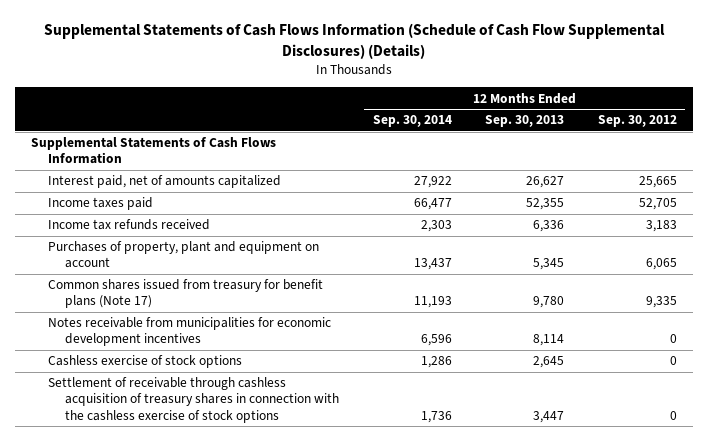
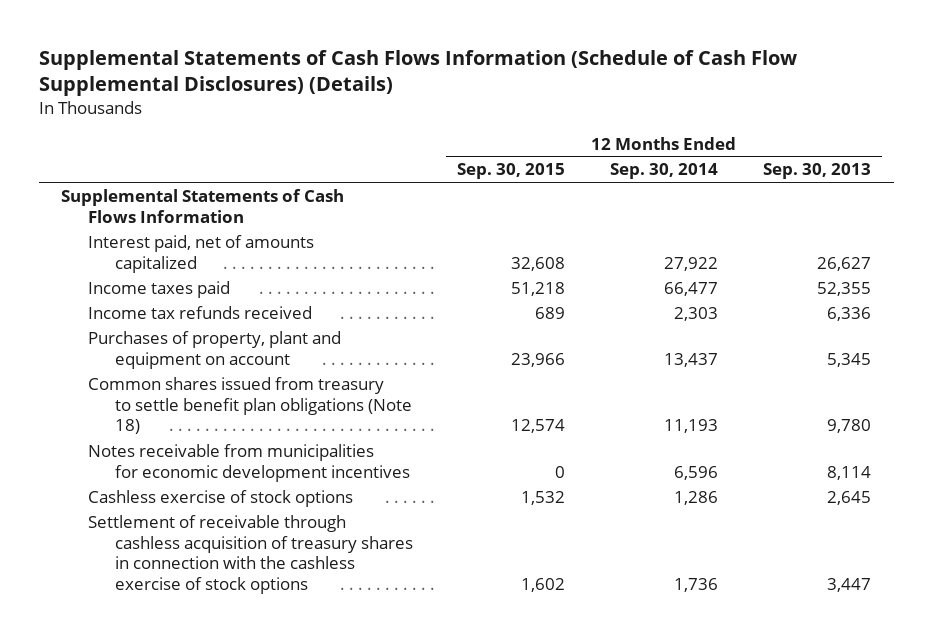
- | 12 Months Ended Sep. 30, 2014 | 12 Months Ended Sep. 30, 2013 | 12 Months Ended Sep. 30, 2012
+ | 12 Months Ended Sep. 30, 2015 | 12 Months Ended Sep. 30, 2014 | 12 Months Ended Sep. 30, 2013
- Common shares issued from treasury for benefit plans (Note 17) | 11,193 | 9,780 | 9,335
+ Common shares issued from treasury to settle benefit plan obligations (Note 18) | 12,574 | 11,193 | 9,780

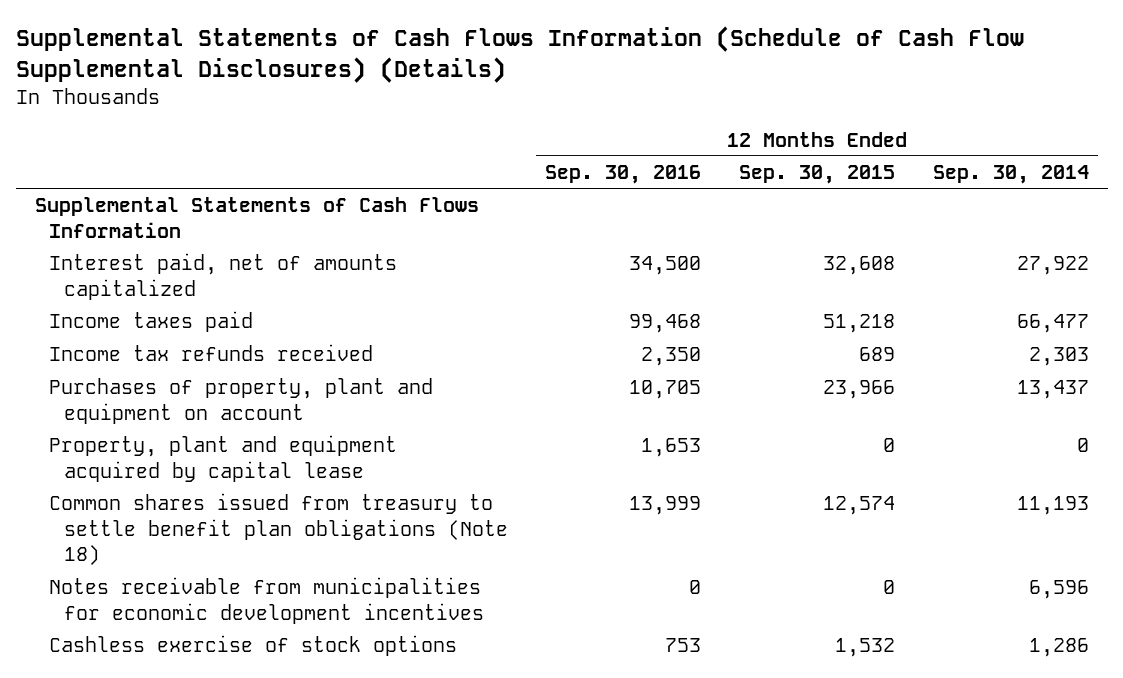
- | 12 Months Ended Sep. 30, 2015 | 12 Months Ended Sep. 30, 2014 | 12 Months Ended Sep. 30, 2013
+ | 12 Months Ended Sep. 30, 2016 | 12 Months Ended Sep. 30, 2015 | 12 Months Ended Sep. 30, 2014
+ Property, plant and equipment acquired by capital lease | 1,653 | 0 | 0
- Settlement of receivable through cashless acquisition of treasury shares in connection with the cashless exercise of stock options | 1,602 | 1,736 | 3,447

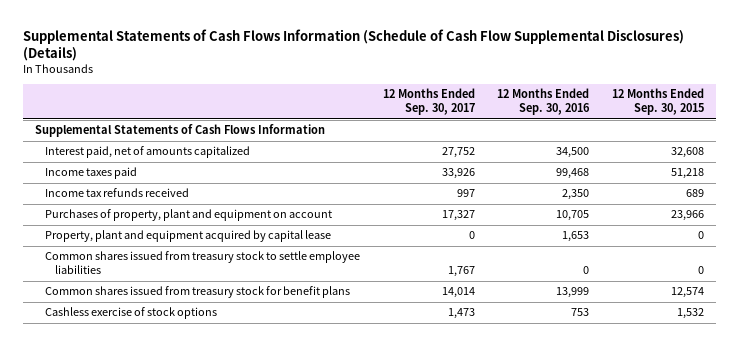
- | 12 Months Ended Sep. 30, 2016 | 12 Months Ended Sep. 30, 2015 | 12 Months Ended Sep. 30, 2014
+ | 12 Months Ended Sep. 30, 2017 | 12 Months Ended Sep. 30, 2016 | 12 Months Ended Sep. 30, 2015
- Common shares issued from treasury to settle benefit plan obligations (Note 18) | 13,999 | 12,574 | 11,193
- Notes receivable from municipalities for economic development incentives | 0 | 0 | 6,596
+ Common shares issued from treasury stock to settle employee liabilities | 1,767 | 0 | 0
+ Common shares issued from treasury stock for benefit plans | 14,014 | 13,999 | 12,574

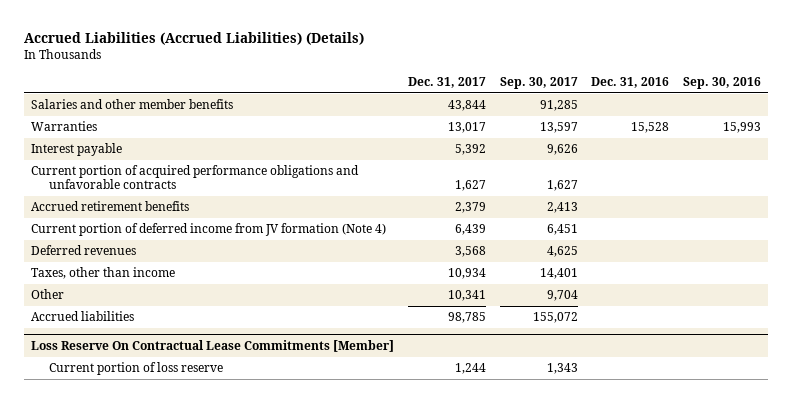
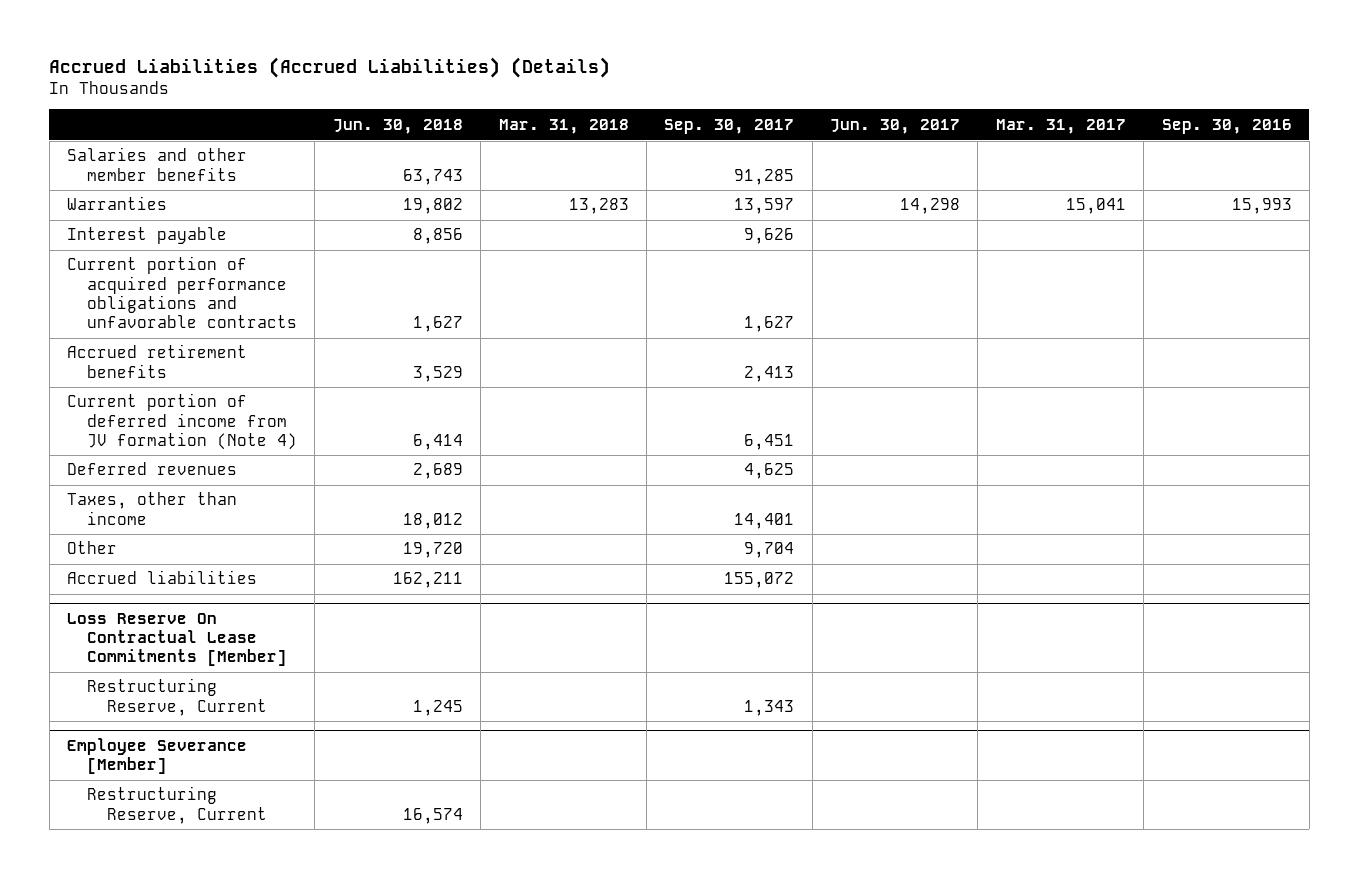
- | Dec. 31, 2017 | Sep. 30, 2017 | Dec. 31, 2016 | Sep. 30, 2016
+ | Jun. 30, 2018 | Mar. 31, 2018 | Sep. 30, 2017 | Jun. 30, 2017 | Mar. 31, 2017 | Sep. 30, 2016
@ Loss Reserve On Contractual Lease Commitments [Member]
- Current portion of loss reserve | 1,244 | 1,343 | |
+ Restructuring Reserve, Current | 1,245 | | 1,343 | | |
+ Employee Severance [Member]
+ Restructuring Reserve, Current | 16,574 | | | | |

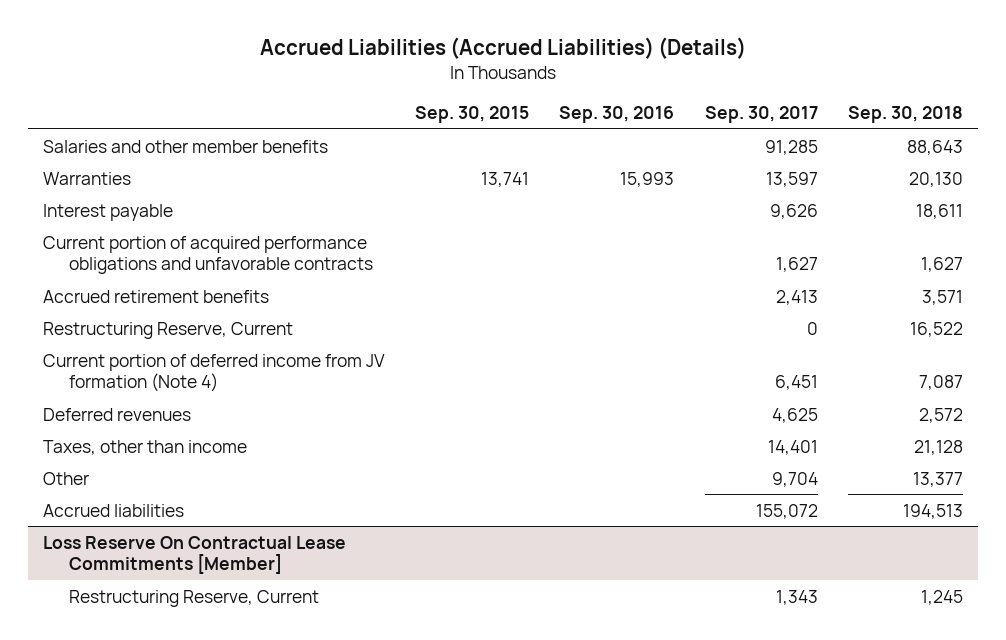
- | Jun. 30, 2018 | Mar. 31, 2018 | Sep. 30, 2017 | Jun. 30, 2017 | Mar. 31, 2017 | Sep. 30, 2016
+ | Sep. 30, 2015 | Sep. 30, 2016 | Sep. 30, 2017 | Sep. 30, 2018
+ Restructuring Reserve, Current | | | 0 | 16,522
- Employee Severance [Member]
- Restructuring Reserve, Current | 16,574 | | | | |

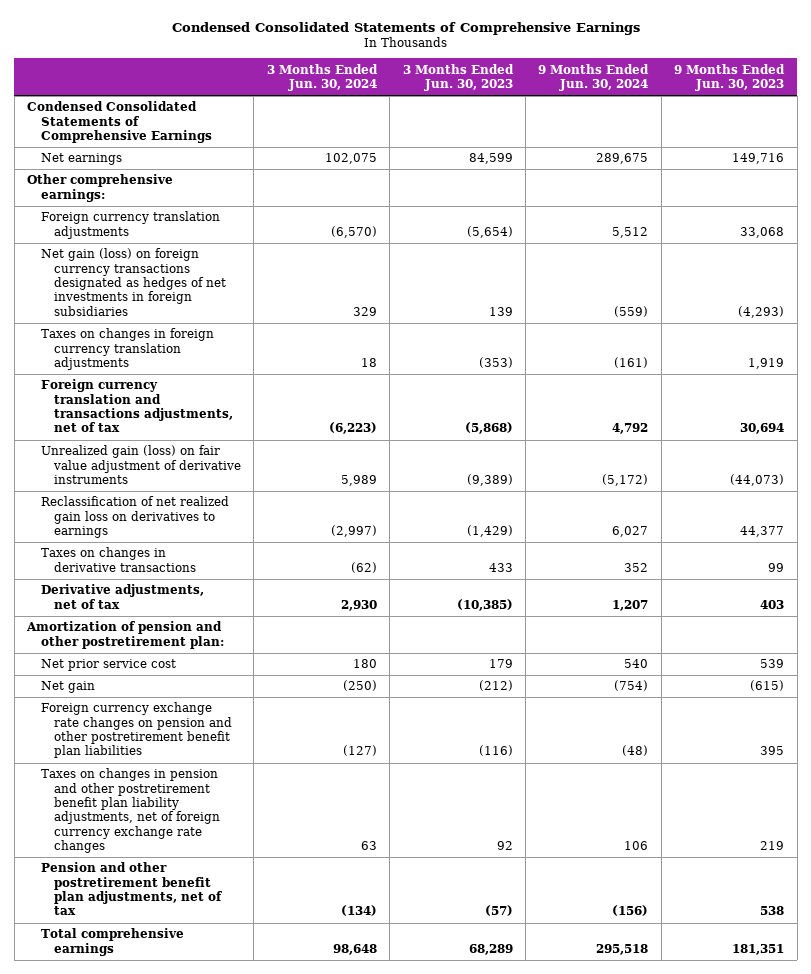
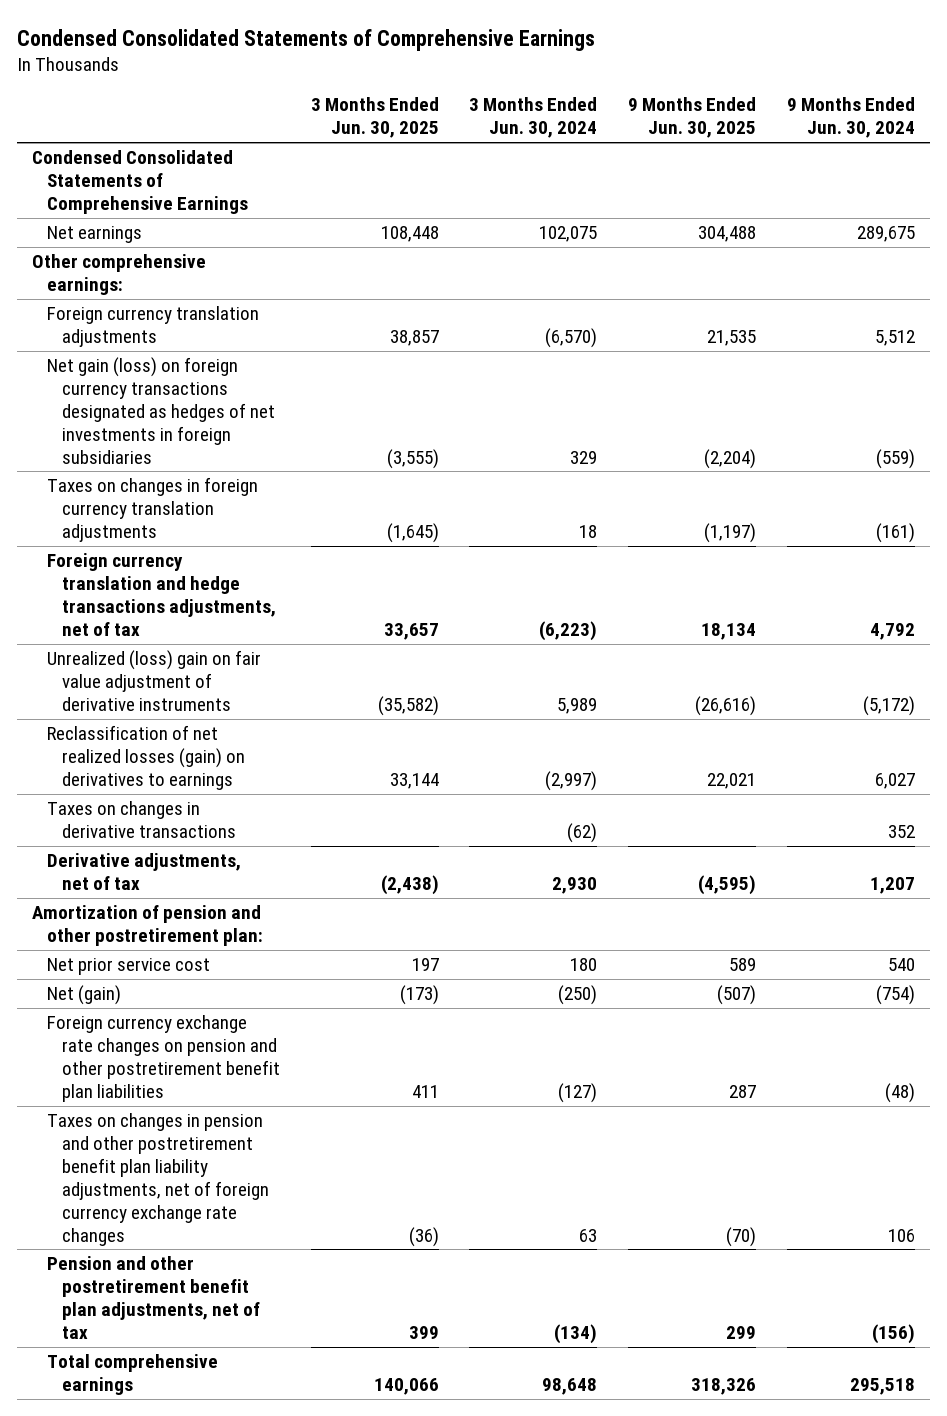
- | 3 Months Ended Jun. 30, 2024 | 3 Months Ended Jun. 30, 2023 | 9 Months Ended Jun. 30, 2024 | 9 Months Ended Jun. 30, 2023
+ | 3 Months Ended Jun. 30, 2025 | 3 Months Ended Jun. 30, 2024 | 9 Months Ended Jun. 30, 2025 | 9 Months Ended Jun. 30, 2024
- Foreign currency translation and transactions adjustments, net of tax | (6,223) | (5,868) | 4,792 | 30,694
- Unrealized gain (loss) on fair value adjustment of derivative instruments | 5,989 | (9,389) | (5,172) | (44,073)
- Reclassification of net realized gain loss on derivatives to earnings | (2,997) | (1,429) | 6,027 | 44,377
+ Foreign currency translation and hedge transactions adjustments, net of tax | 33,657 | (6,223) | 18,134 | 4,792
+ Unrealized (loss) gain on fair value adjustment of derivative instruments | (35,582) | 5,989 | (26,616) | (5,172)
+ Reclassification of net realized losses (gain) on derivatives to earnings | 33,144 | (2,997) | 22,021 | 6,027
- Net gain | (250) | (212) | (754) | (615)
+ Net (gain) | (173) | (250) | (507) | (754)

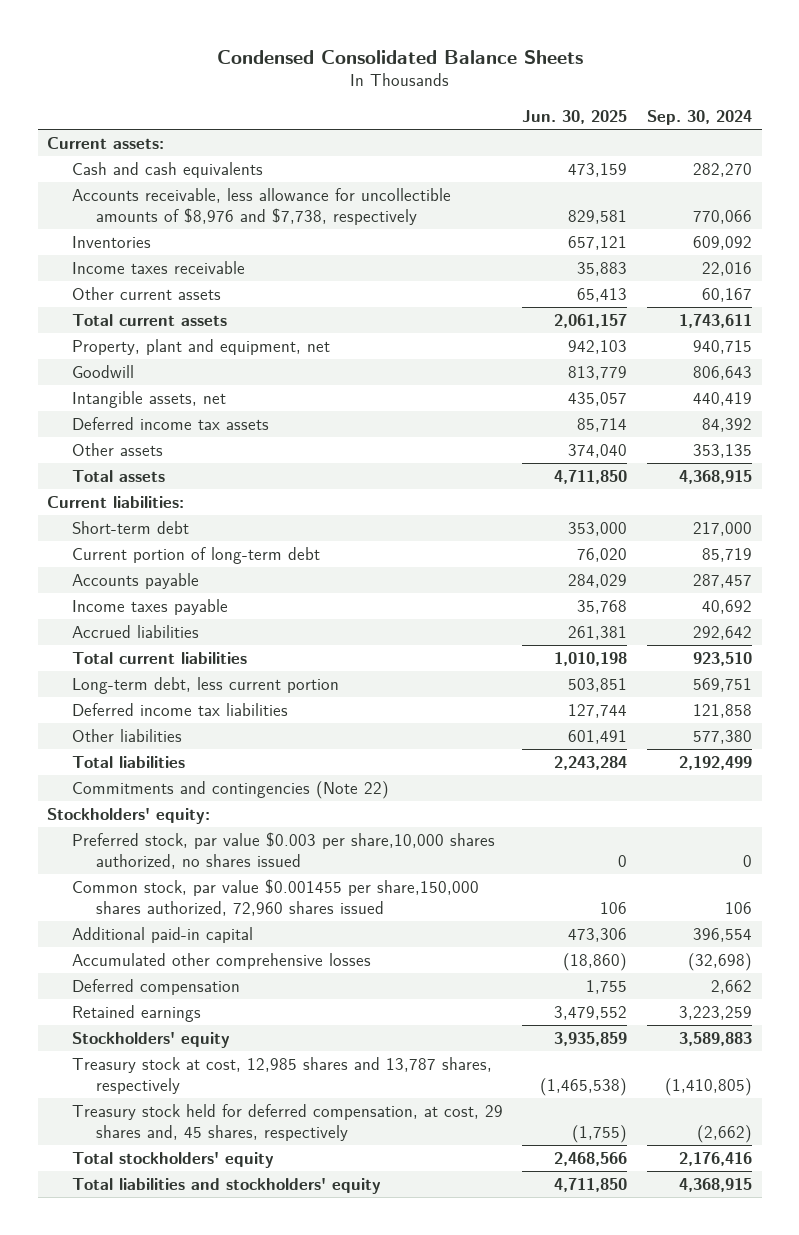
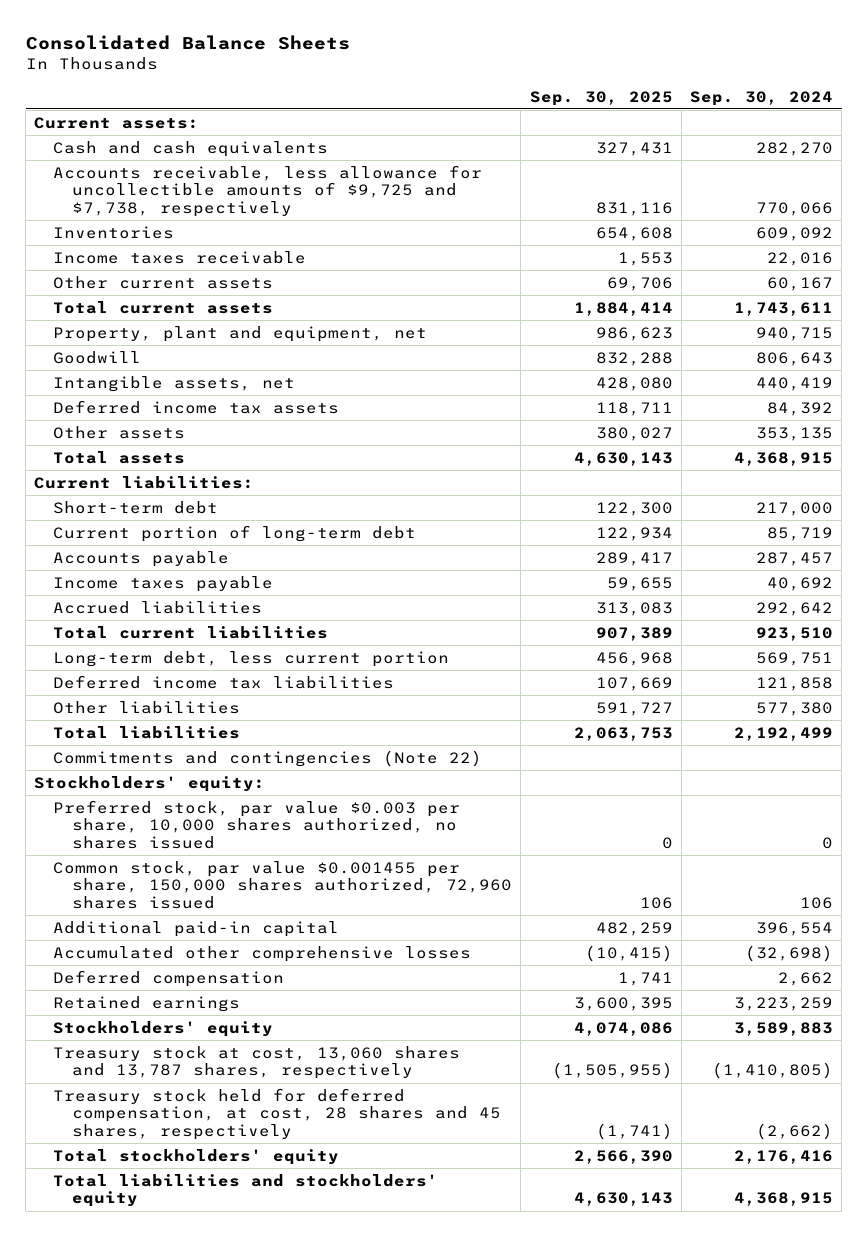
- Condensed Consolidated Balance Sheets
+ Consolidated Balance Sheets
- | Jun. 30, 2025 | Sep. 30, 2024
+ | Sep. 30, 2025 | Sep. 30, 2024
- Accounts receivable, less allowance for uncollectible amounts of $8,976 and $7,738, respectively | 829,581 | 770,066
+ Accounts receivable, less allowance for uncollectible amounts of $9,725 and $7,738, respectively | 831,116 | 770,066
- Preferred stock, par value $0.003 per share,10,000 shares authorized, no shares issued | 0 | 0
- Common stock, par value $0.001455 per share,150,000 shares authorized, 72,960 shares issued | 106 | 106
+ Preferred stock, par value $0.003 per share, 10,000 shares authorized, no shares issued | 0 | 0
+ Common stock, par value $0.001455 per share, 150,000 shares authorized, 72,960 shares issued | 106 | 106
- Treasury stock at cost, 12,985 shares and 13,787 shares, respectively | (1,465,538) | (1,410,805)
- Treasury stock held for deferred compensation, at cost, 29 shares and, 45 shares, respectively | (1,755) | (2,662)
+ Treasury stock at cost, 13,060 shares and 13,787 shares, respectively | (1,505,955) | (1,410,805)
+ Treasury stock held for deferred compensation, at cost, 28 shares and 45 shares, respectively | (1,741) | (2,662)

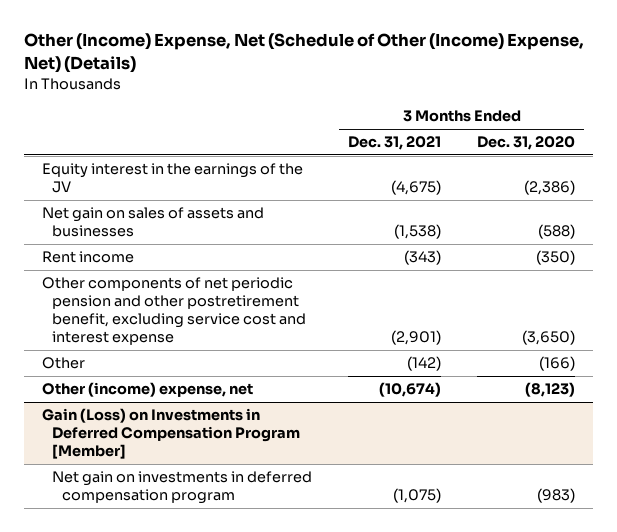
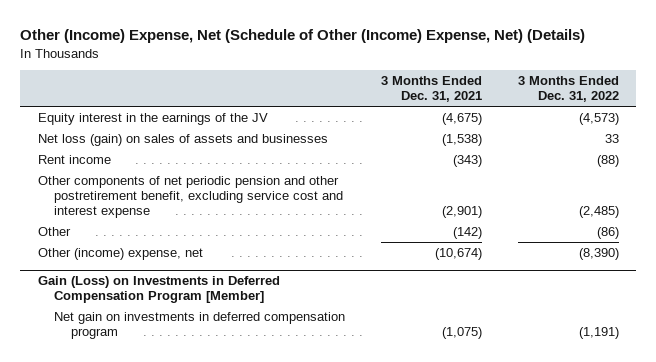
- | 3 Months Ended Dec. 31, 2021 | 3 Months Ended Dec. 31, 2020
+ | 3 Months Ended Dec. 31, 2021 | 3 Months Ended Dec. 31, 2022
- Net gain on sales of assets and businesses | (1,538) | (588)
+ Net loss (gain) on sales of assets and businesses | (1,538) | 33

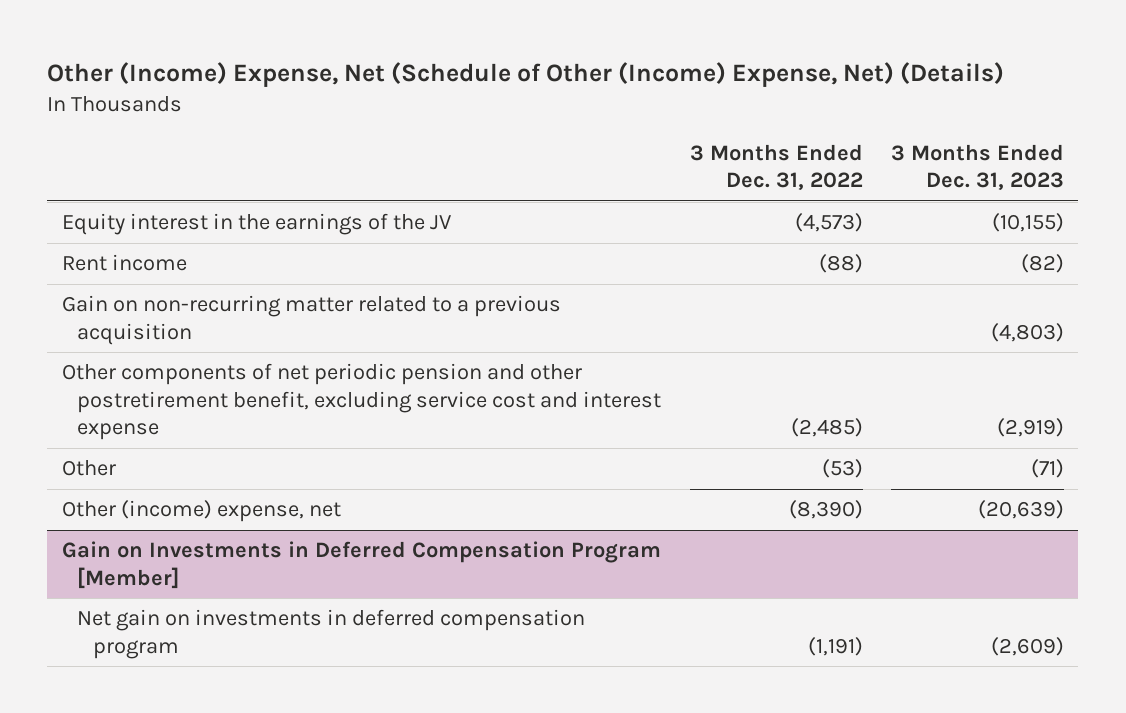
- | 3 Months Ended Dec. 31, 2021 | 3 Months Ended Dec. 31, 2022
+ | 3 Months Ended Dec. 31, 2022 | 3 Months Ended Dec. 31, 2023
- Net loss (gain) on sales of assets and businesses | (1,538) | 33
+ Gain on non-recurring matter related to a previous acquisition | | (4,803)
- Other | (142) | (86)
+ Other | (53) | (71)
- Gain (Loss) on Investments in Deferred Compensation Program [Member]
+ Gain on Investments in Deferred Compensation Program [Member]

